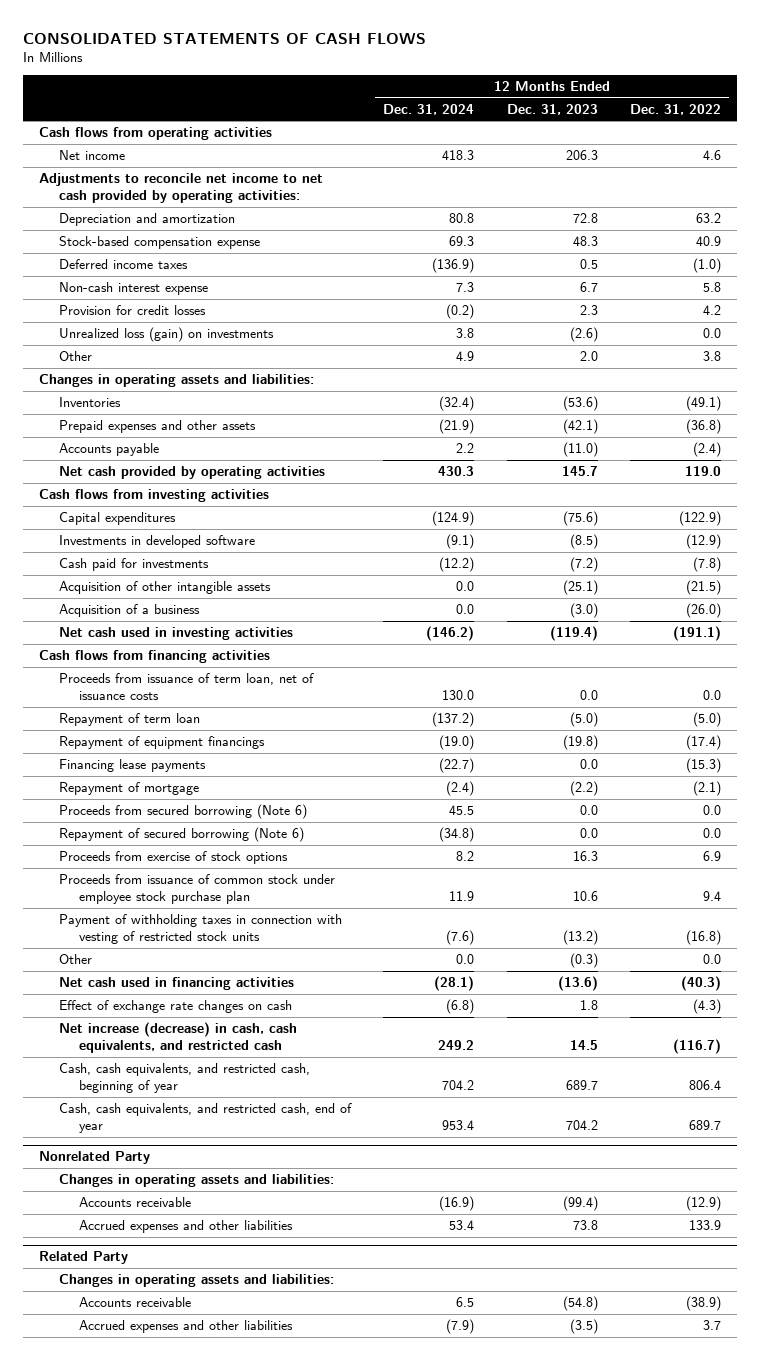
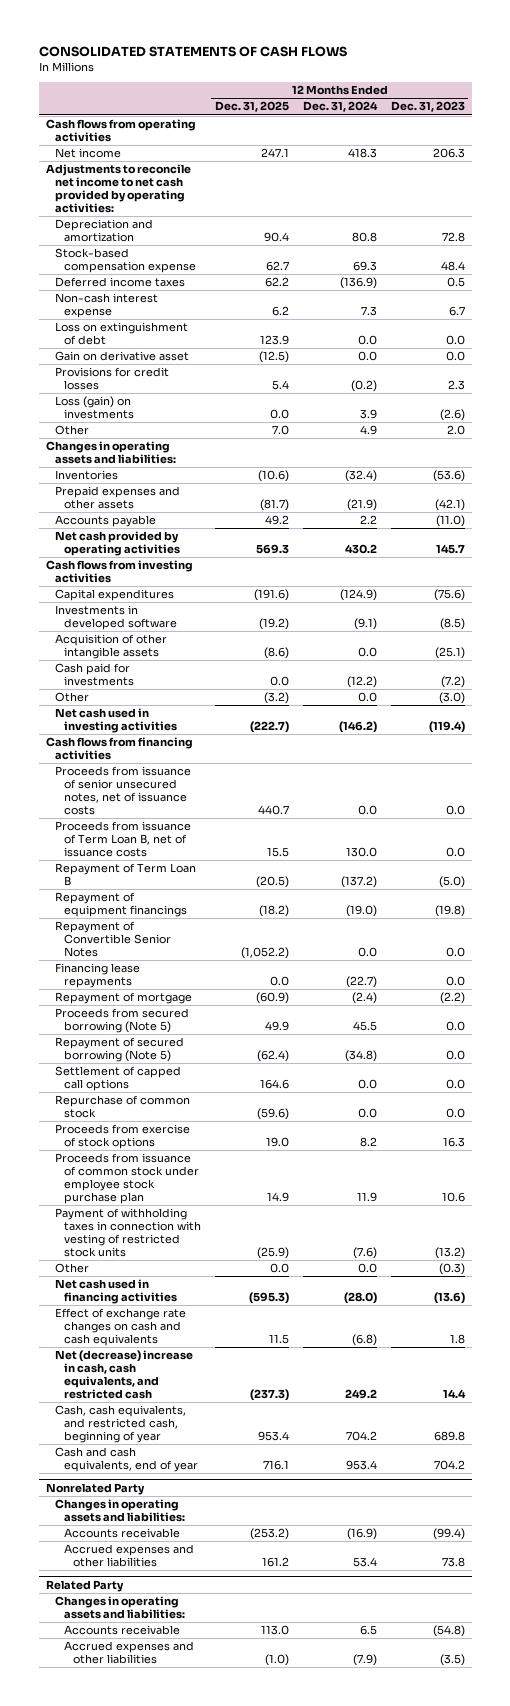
- | 12 Months Ended Dec. 31, 2024 | 12 Months Ended Dec. 31, 2023 | 12 Months Ended Dec. 31, 2022
+ | 12 Months Ended Dec. 31, 2025 | 12 Months Ended Dec. 31, 2024 | 12 Months Ended Dec. 31, 2023
- Stock-based compensation expense | 69.3 | 48.3 | 40.9
+ Stock-based compensation expense | 62.7 | 69.3 | 48.4
- Provision for credit losses | (0.2) | 2.3 | 4.2
- Unrealized loss (gain) on investments | 3.8 | (2.6) | 0.0
+ Loss on extinguishment of debt | 123.9 | 0.0 | 0.0
+ Gain on derivative asset | (12.5) | 0.0 | 0.0
+ Provisions for credit losses | 5.4 | (0.2) | 2.3
+ Loss (gain) on investments | 0.0 | 3.9 | (2.6)
- Net cash provided by operating activities | 430.3 | 145.7 | 119.0
+ Net cash provided by operating activities | 569.3 | 430.2 | 145.7
- Acquisition of a business | 0.0 | (3.0) | (26.0)
moved down: Cash paid for investments | 0.0 | (12.2) | (7.2)
+ Other | (3.2) | 0.0 | (3.0)
- Proceeds from issuance of term loan, net of issuance costs | 130.0 | 0.0 | 0.0
- Repayment of term loan | (137.2) | (5.0) | (5.0)
+ Proceeds from issuance of senior unsecured notes, net of issuance costs | 440.7 | 0.0 | 0.0
+ Proceeds from issuance of Term Loan B, net of issuance costs | 15.5 | 130.0 | 0.0
+ Repayment of Term Loan B | (20.5) | (137.2) | (5.0)
- Financing lease payments | (22.7) | 0.0 | (15.3)
+ Repayment of Convertible Senior Notes | (1,052.2) | 0.0 | 0.0
+ Financing lease repayments | 0.0 | (22.7) | 0.0
- Proceeds from secured borrowing (Note 6) | 45.5 | 0.0 | 0.0
- Repayment of secured borrowing (Note 6) | (34.8) | 0.0 | 0.0
+ Proceeds from secured borrowing (Note 5) | 49.9 | 45.5 | 0.0
+ Repayment of secured borrowing (Note 5) | (62.4) | (34.8) | 0.0
+ Settlement of capped call options | 164.6 | 0.0 | 0.0
+ Repurchase of common stock | (59.6) | 0.0 | 0.0
- Net cash used in financing activities | (28.1) | (13.6) | (40.3)
- Effect of exchange rate changes on cash | (6.8) | 1.8 | (4.3)
- Net increase (decrease) in cash, cash equivalents, and restricted cash | 249.2 | 14.5 | (116.7)
- Cash, cash equivalents, and restricted cash, beginning of year | 704.2 | 689.7 | 806.4
- Cash, cash equivalents, and restricted cash, end of year | 953.4 | 704.2 | 689.7
+ Net cash used in financing activities | (595.3) | (28.0) | (13.6)
+ Effect of exchange rate changes on cash and cash equivalents | 11.5 | (6.8) | 1.8
+ Net (decrease) increase in cash, cash equivalents, and restricted cash | (237.3) | 249.2 | 14.4
+ Cash, cash equivalents, and restricted cash, beginning of year | 953.4 | 704.2 | 689.8
+ Cash and cash equivalents, end of year | 716.1 | 953.4 | 704.2

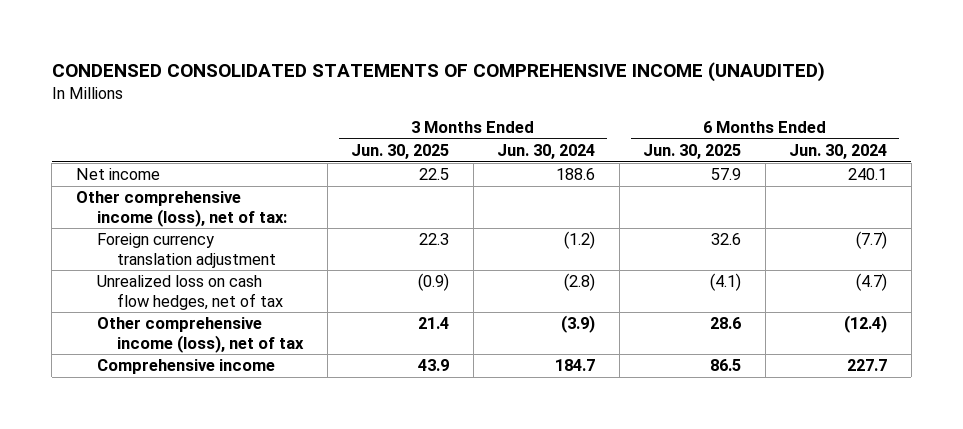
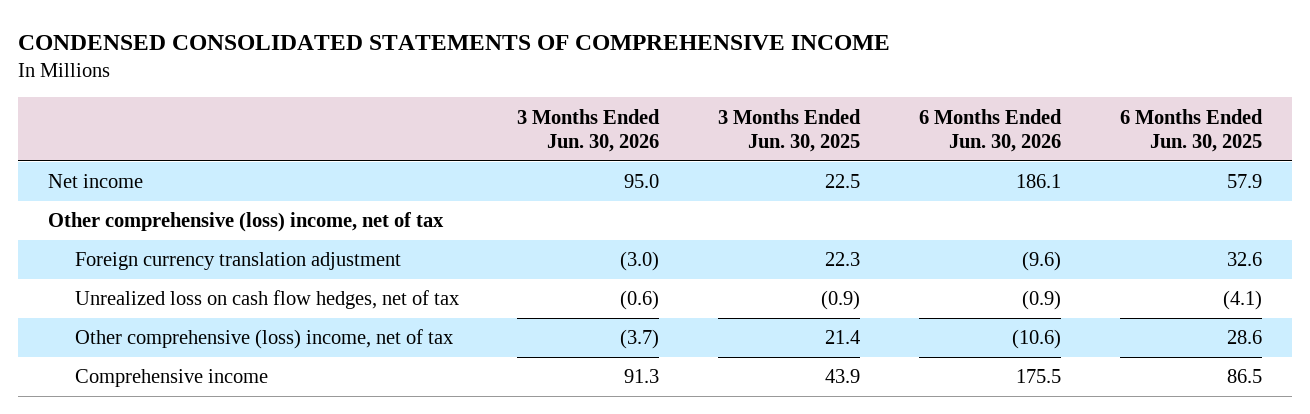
- CONDENSED CONSOLIDATED STATEMENTS OF COMPREHENSIVE INCOME (UNAUDITED)
+ CONDENSED CONSOLIDATED STATEMENTS OF COMPREHENSIVE INCOME
- | 3 Months Ended Jun. 30, 2025 | 3 Months Ended Jun. 30, 2024 | 6 Months Ended Jun. 30, 2025 | 6 Months Ended Jun. 30, 2024
+ | 3 Months Ended Jun. 30, 2026 | 3 Months Ended Jun. 30, 2025 | 6 Months Ended Jun. 30, 2026 | 6 Months Ended Jun. 30, 2025
- Other comprehensive income (loss), net of tax:
+ Other comprehensive (loss) income, net of tax
- Other comprehensive income (loss), net of tax | 21.4 | (3.9) | 28.6 | (12.4)
+ Other comprehensive (loss) income, net of tax | (3.7) | 21.4 | (10.6) | 28.6

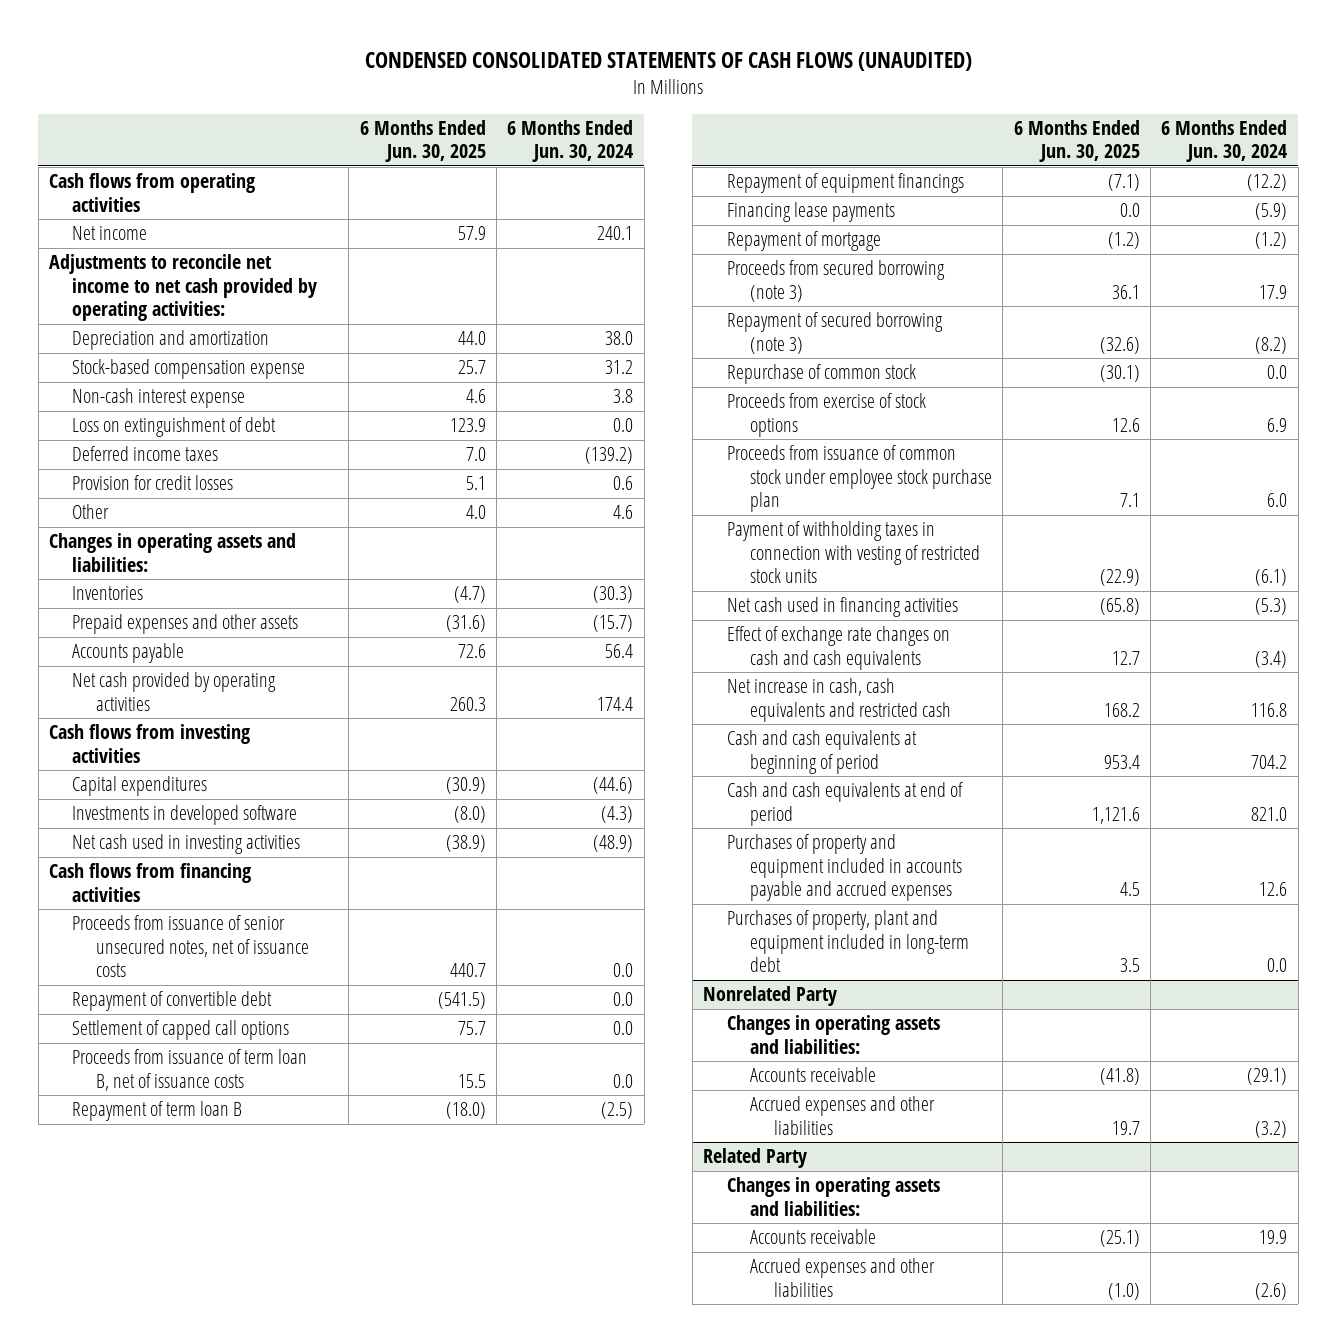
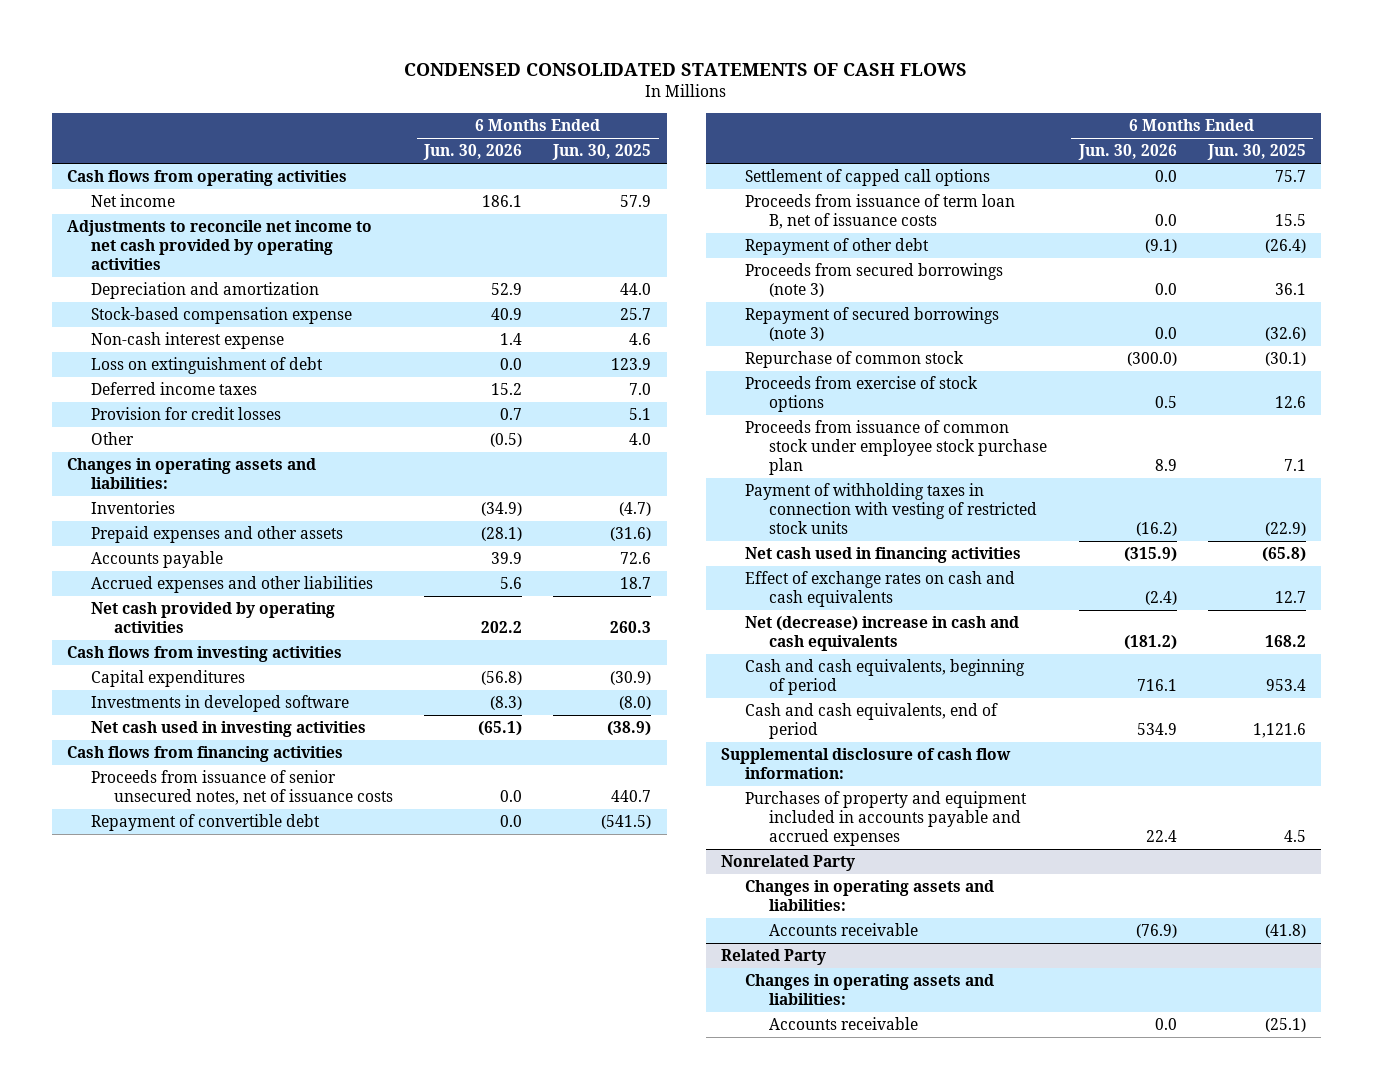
- CONDENSED CONSOLIDATED STATEMENTS OF CASH FLOWS (UNAUDITED)
+ CONDENSED CONSOLIDATED STATEMENTS OF CASH FLOWS
- | 6 Months Ended Jun. 30, 2025 | 6 Months Ended Jun. 30, 2024
+ | 6 Months Ended Jun. 30, 2026 | 6 Months Ended Jun. 30, 2025
- Adjustments to reconcile net income to net cash provided by operating activities:
+ Adjustments to reconcile net income to net cash provided by operating activities
+ Accrued expenses and other liabilities | 5.6 | 18.7
- Repayment of term loan B | (18.0) | (2.5)
- Repayment of equipment financings | (7.1) | (12.2)
- Financing lease payments | 0.0 | (5.9)
- Repayment of mortgage | (1.2) | (1.2)
- Proceeds from secured borrowing (note 3) | 36.1 | 17.9
- Repayment of secured borrowing (note 3) | (32.6) | (8.2)
+ Repayment of other debt | (9.1) | (26.4)
+ Proceeds from secured borrowings (note 3) | 0.0 | 36.1
+ Repayment of secured borrowings (note 3) | 0.0 | (32.6)
- Effect of exchange rate changes on cash and cash equivalents | 12.7 | (3.4)
- Net increase in cash, cash equivalents and restricted cash | 168.2 | 116.8
- Cash and cash equivalents at beginning of period | 953.4 | 704.2
- Cash and cash equivalents at end of period | 1,121.6 | 821.0
+ Effect of exchange rates on cash and cash equivalents | (2.4) | 12.7
+ Net (decrease) increase in cash and cash equivalents | (181.2) | 168.2
+ Cash and cash equivalents, beginning of period | 716.1 | 953.4
+ Cash and cash equivalents, end of period | 534.9 | 1,121.6
+ Supplemental disclosure of cash flow information:
- Purchases of property, plant and equipment included in long-term debt | 3.5 | 0.0
@ Nonrelated Party
- Accrued expenses and other liabilities | 19.7 | (3.2)
@ Related Party
- Accrued expenses and other liabilities | (1.0) | (2.6)

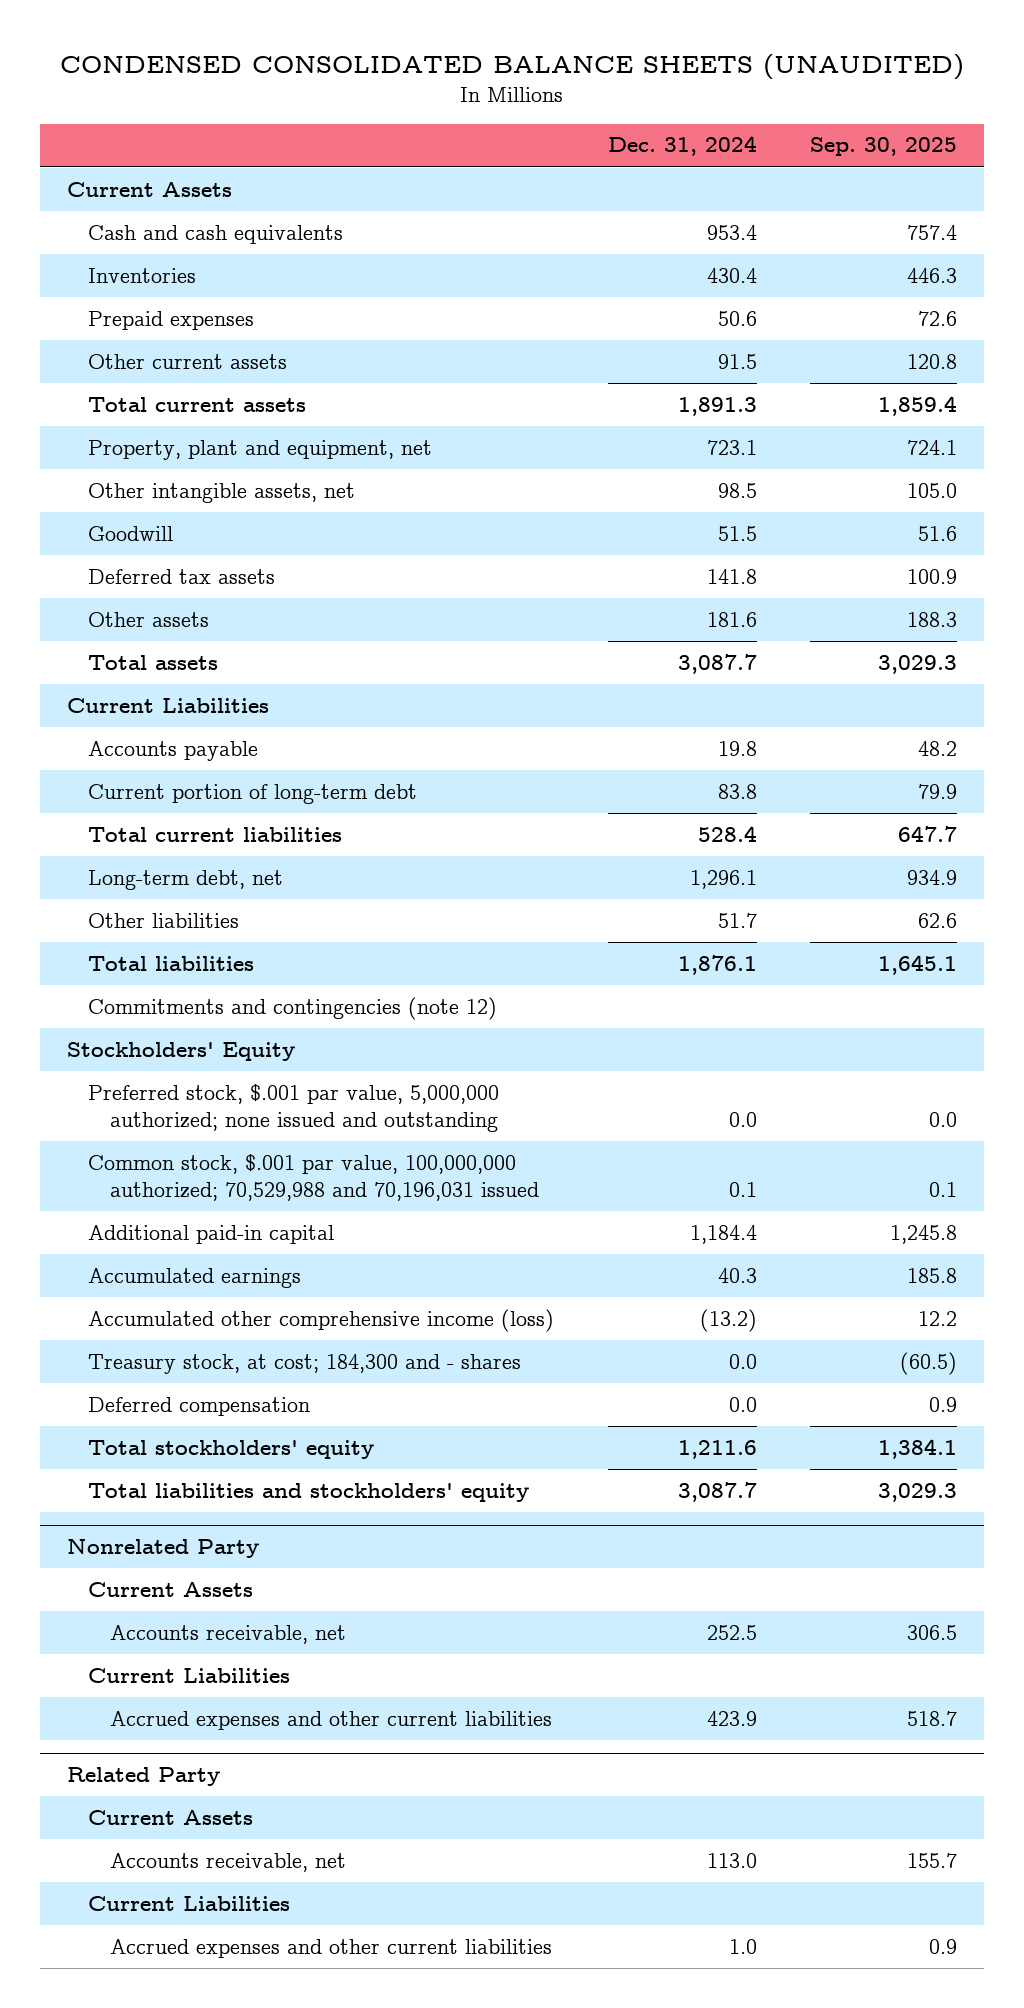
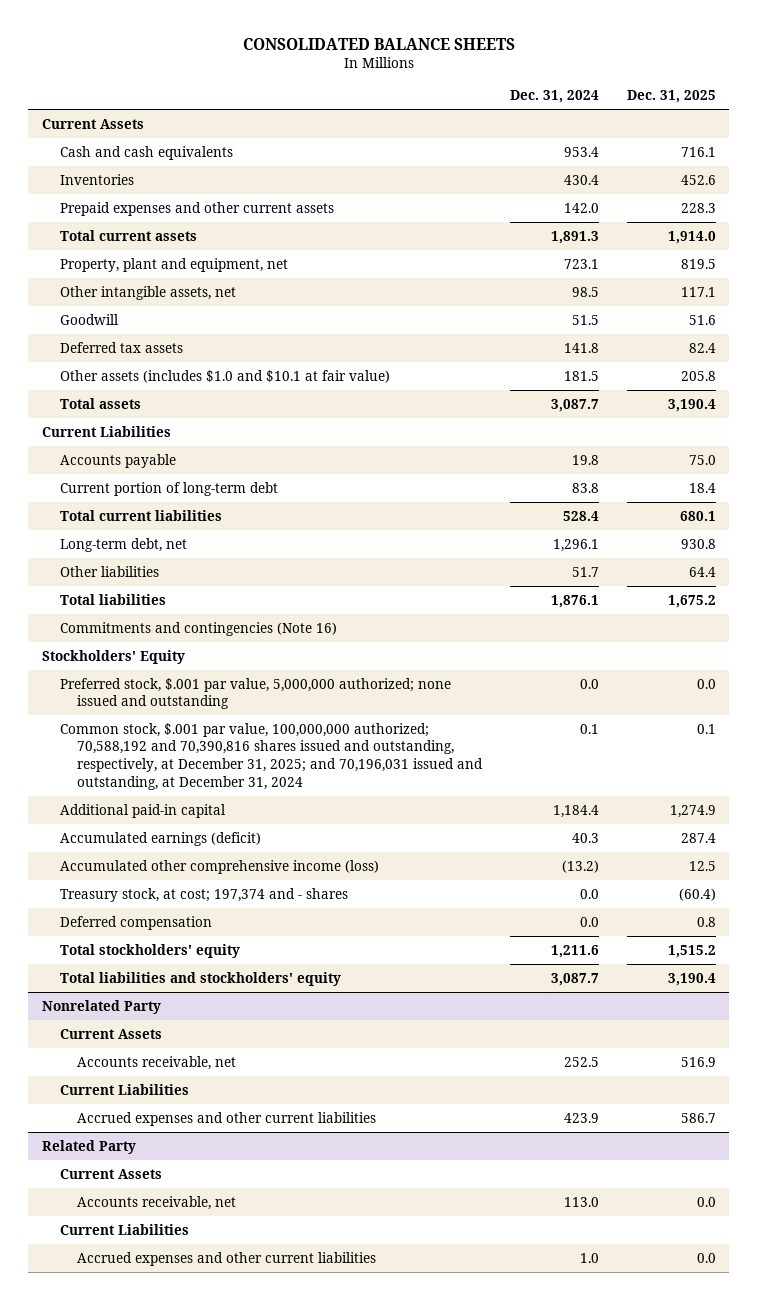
- CONDENSED CONSOLIDATED BALANCE SHEETS (UNAUDITED)
+ CONSOLIDATED BALANCE SHEETS
- | Dec. 31, 2024 | Sep. 30, 2025
+ | Dec. 31, 2024 | Dec. 31, 2025
- Prepaid expenses | 50.6 | 72.6
- Other current assets | 91.5 | 120.8
+ Prepaid expenses and other current assets | 142.0 | 228.3
- Other assets | 181.6 | 188.3
+ Other assets (includes $1.0 and $10.1 at fair value) | 181.5 | 205.8
- Commitments and contingencies (note 12)
+ Commitments and contingencies (Note 16)
- Common stock, $.001 par value, 100,000,000 authorized; 70,529,988 and 70,196,031 issued | 0.1 | 0.1
+ Common stock, $.001 par value, 100,000,000 authorized; 70,588,192 and 70,390,816 shares issued and outstanding, respectively, at December 31, 2025; and 70,196,031 issued and outstanding, at December 31, 2024 | 0.1 | 0.1
- Accumulated earnings | 40.3 | 185.8
+ Accumulated earnings (deficit) | 40.3 | 287.4
- Treasury stock, at cost; 184,300 and - shares | 0.0 | (60.5)
+ Treasury stock, at cost; 197,374 and - shares | 0.0 | (60.4)

